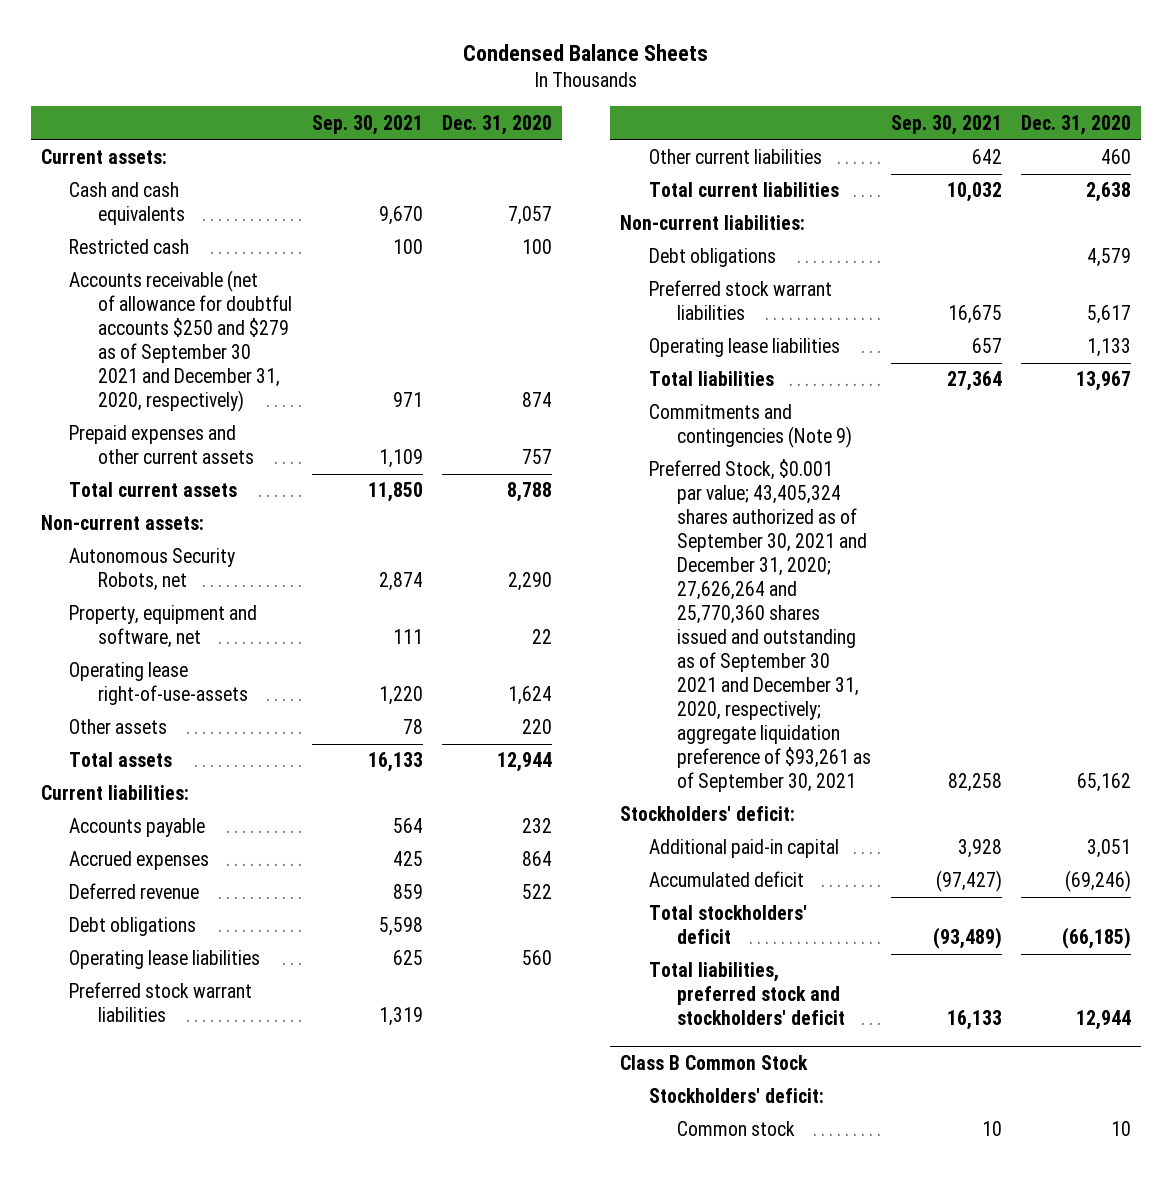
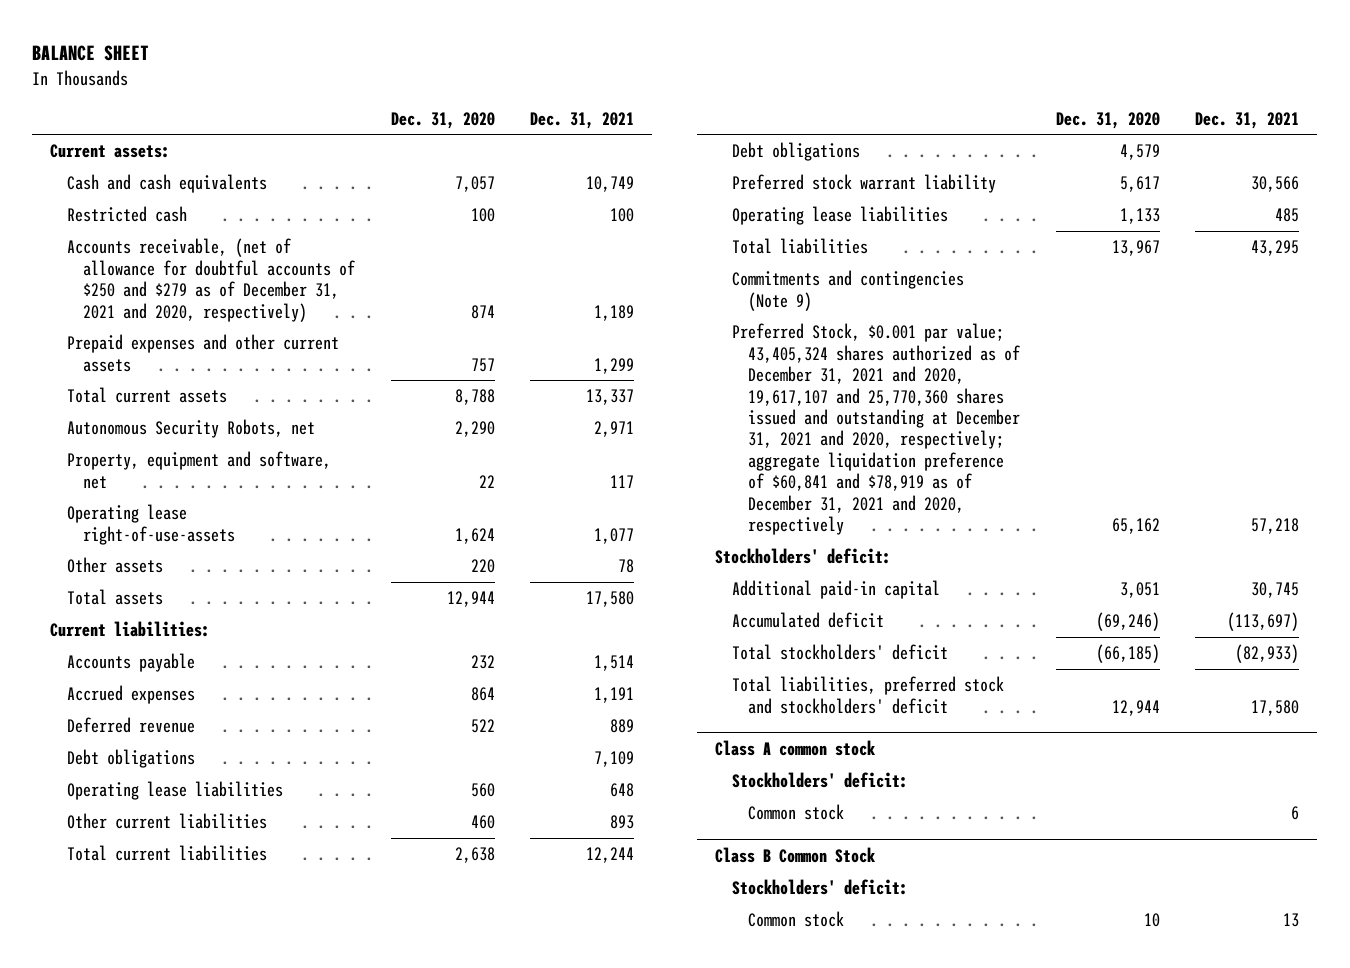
- Condensed Balance Sheets
+ BALANCE SHEET
- | Sep. 30, 2021 | Dec. 31, 2020
+ | Dec. 31, 2020 | Dec. 31, 2021
- Accounts receivable (net of allowance for doubtful accounts $250 and $279 as of September 30 2021 and December 31, 2020, respectively) | 971 | 874
+ Accounts receivable, (net of allowance for doubtful accounts of $250 and $279 as of December 31, 2021 and 2020, respectively) | 874 | 1,189
- Non-current assets:
- Preferred stock warrant liabilities | 1,319 |
- Non-current liabilities:
- Preferred stock warrant liabilities | 16,675 | 5,617
+ Preferred stock warrant liability | 5,617 | 30,566
- Preferred Stock, $0.001 par value; 43,405,324 shares authorized as of September 30, 2021 and December 31, 2020; 27,626,264 and 25,770,360 shares issued and outstanding as of September 30 2021 and December 31, 2020, respectively; aggregate liquidation preference of $93,261 as of September 30, 2021 | 82,258 | 65,162
+ Preferred Stock, $0.001 par value; 43,405,324 shares authorized as of December 31, 2021 and 2020, 19,617,107 and 25,770,360 shares issued and outstanding at December 31, 2021 and 2020, respectively; aggregate liquidation preference of $60,841 and $78,919 as of December 31, 2021 and 2020, respectively | 65,162 | 57,218
+ Class A common stock
+ Stockholders' deficit:
+ Common stock | | 6

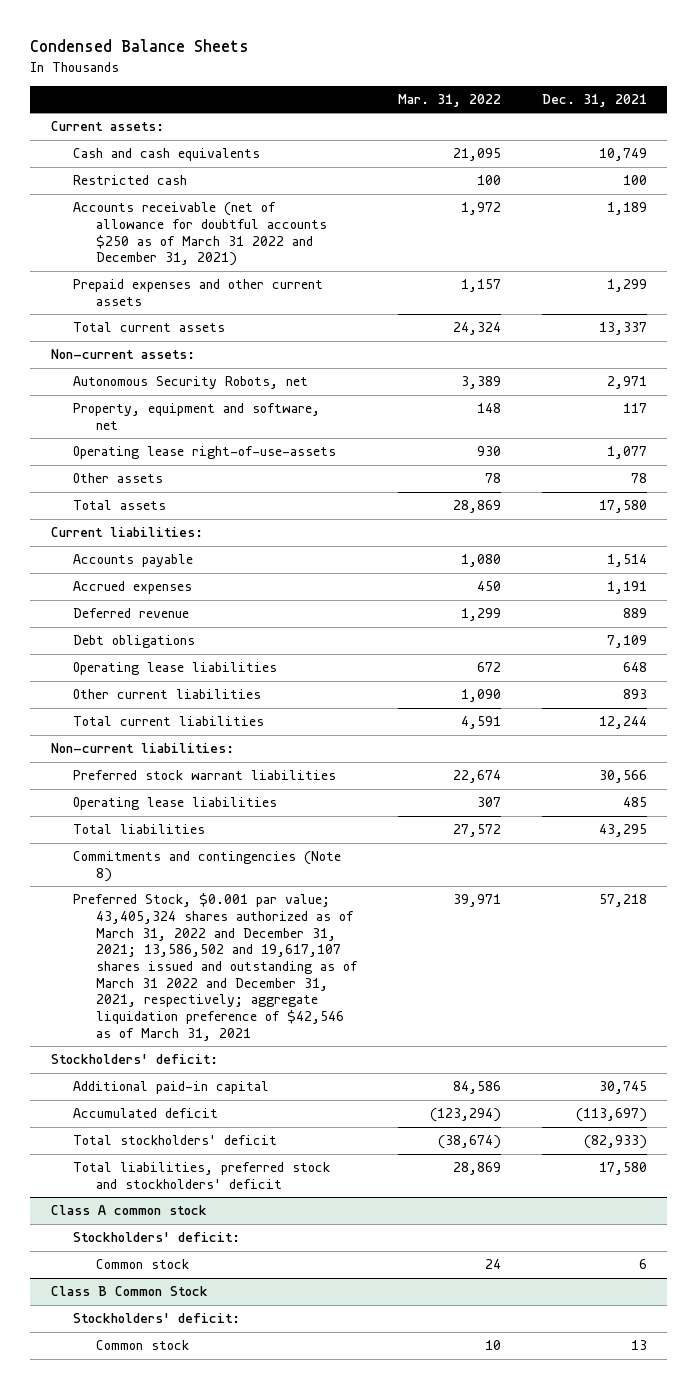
- BALANCE SHEET
+ Condensed Balance Sheets
- | Dec. 31, 2020 | Dec. 31, 2021
+ | Mar. 31, 2022 | Dec. 31, 2021
- Accounts receivable, (net of allowance for doubtful accounts of $250 and $279 as of December 31, 2021 and 2020, respectively) | 874 | 1,189
+ Accounts receivable (net of allowance for doubtful accounts $250 as of March 31 2022 and December 31, 2021) | 1,972 | 1,189
+ Non-current assets:
- Debt obligations | 4,579 |
- Preferred stock warrant liability | 5,617 | 30,566
+ Non-current liabilities:
+ Preferred stock warrant liabilities | 22,674 | 30,566
- Commitments and contingencies (Note 9)
- Preferred Stock, $0.001 par value; 43,405,324 shares authorized as of December 31, 2021 and 2020, 19,617,107 and 25,770,360 shares issued and outstanding at December 31, 2021 and 2020, respectively; aggregate liquidation preference of $60,841 and $78,919 as of December 31, 2021 and 2020, respectively | 65,162 | 57,218
+ Commitments and contingencies (Note 8)
+ Preferred Stock, $0.001 par value; 43,405,324 shares authorized as of March 31, 2022 and December 31, 2021; 13,586,502 and 19,617,107 shares issued and outstanding as of March 31 2022 and December 31, 2021, respectively; aggregate liquidation preference of $42,546 as of March 31, 2021 | 39,971 | 57,218

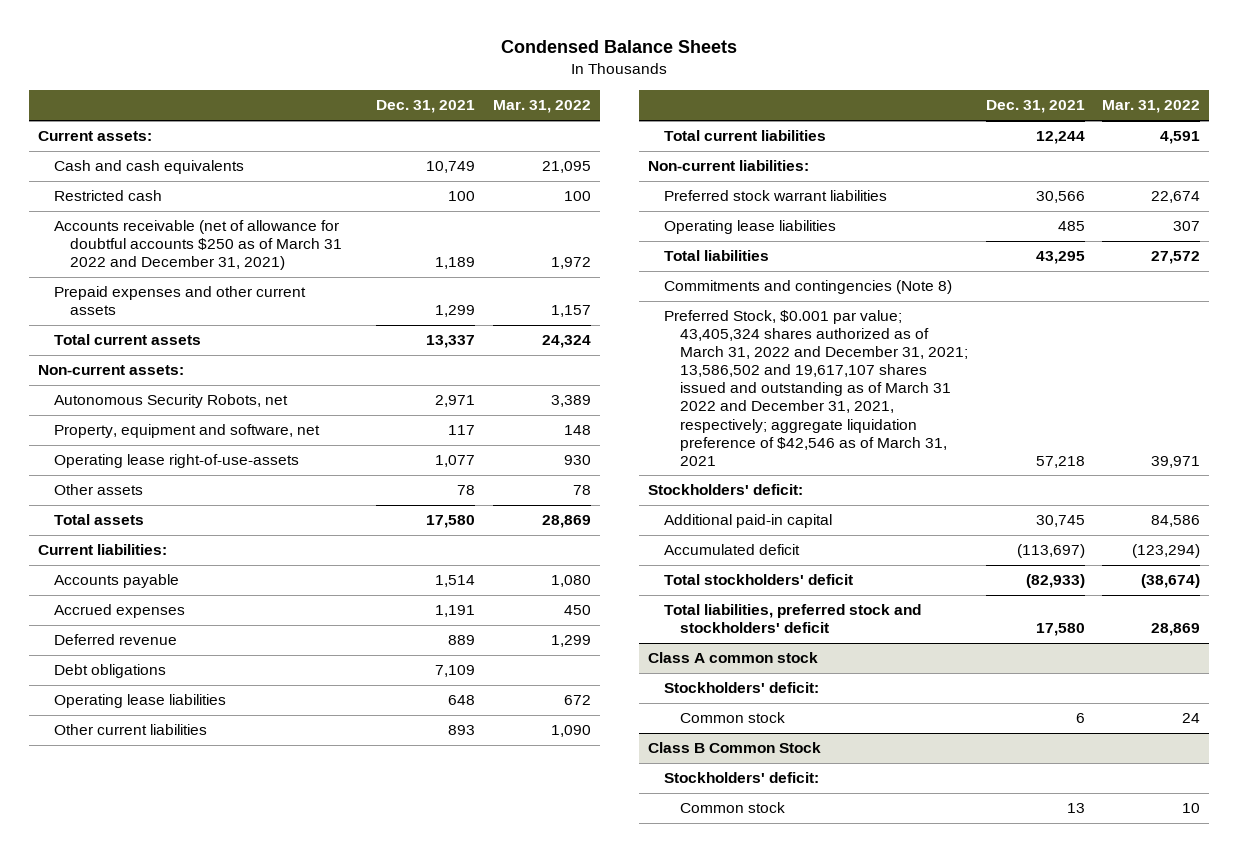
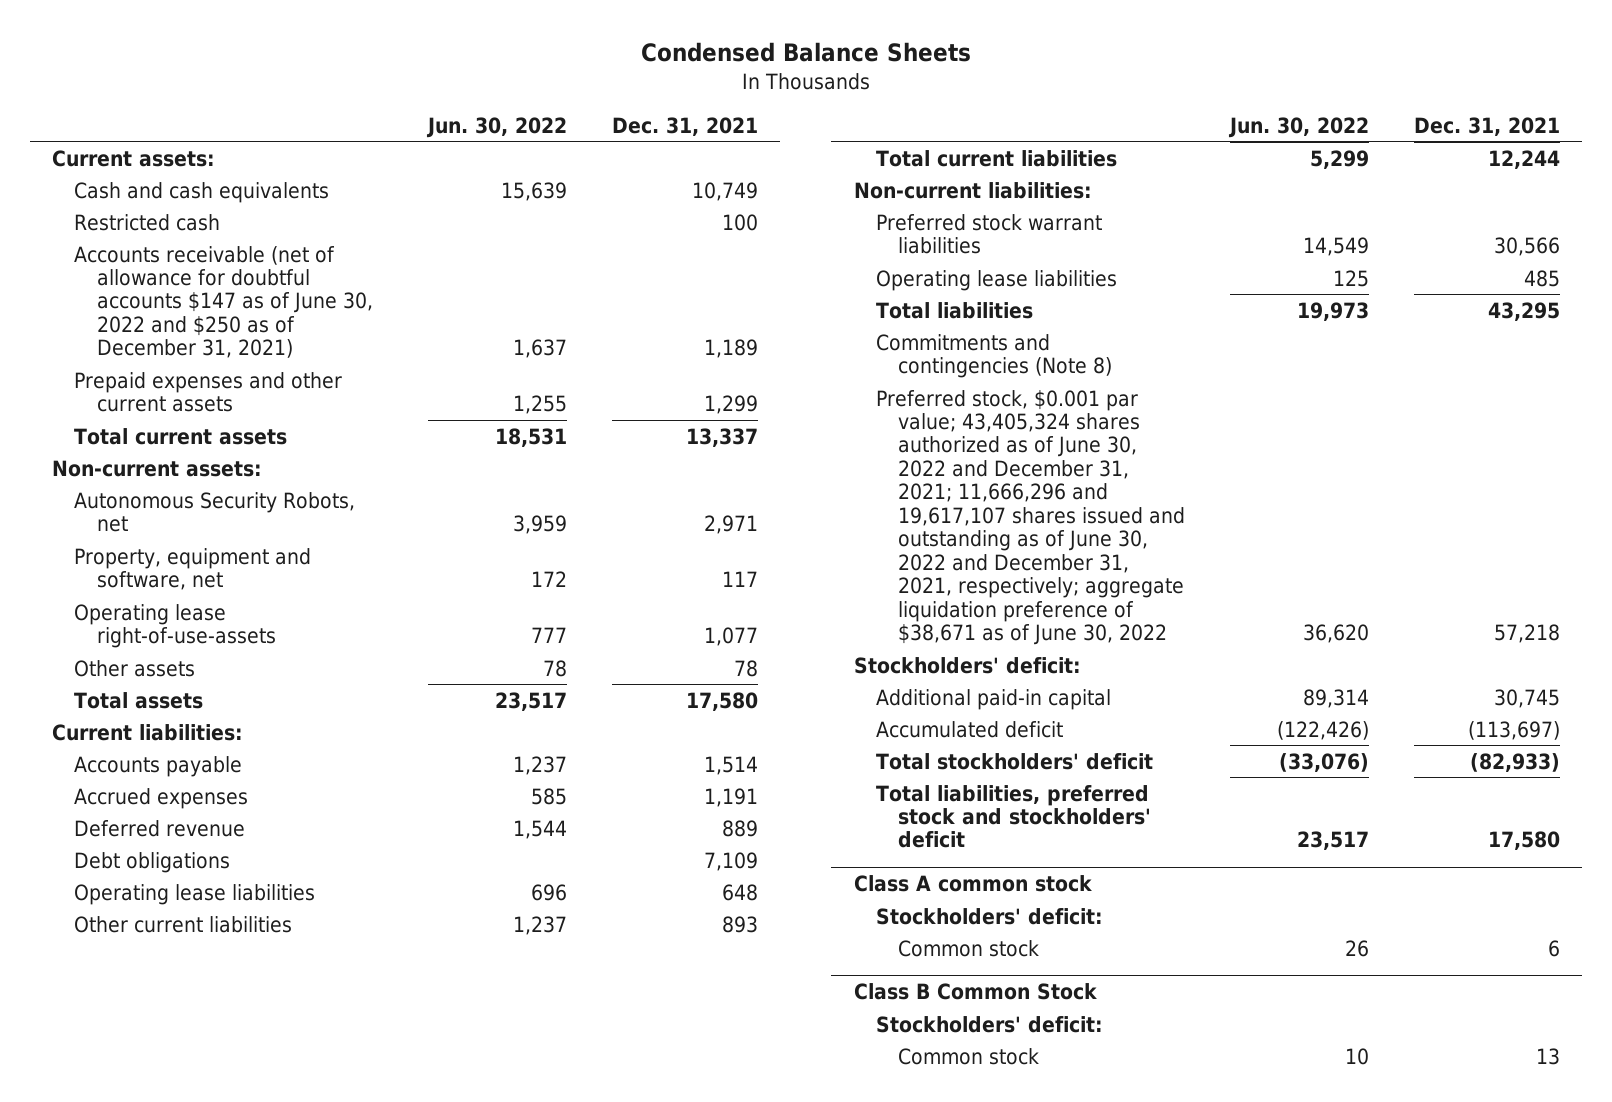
- | Dec. 31, 2021 | Mar. 31, 2022
+ | Jun. 30, 2022 | Dec. 31, 2021
- Accounts receivable (net of allowance for doubtful accounts $250 as of March 31 2022 and December 31, 2021) | 1,189 | 1,972
+ Accounts receivable (net of allowance for doubtful accounts $147 as of June 30, 2022 and $250 as of December 31, 2021) | 1,637 | 1,189
- Preferred Stock, $0.001 par value; 43,405,324 shares authorized as of March 31, 2022 and December 31, 2021; 13,586,502 and 19,617,107 shares issued and outstanding as of March 31 2022 and December 31, 2021, respectively; aggregate liquidation preference of $42,546 as of March 31, 2021 | 57,218 | 39,971
+ Preferred stock, $0.001 par value; 43,405,324 shares authorized as of June 30, 2022 and December 31, 2021; 11,666,296 and 19,617,107 shares issued and outstanding as of June 30, 2022 and December 31, 2021, respectively; aggregate liquidation preference of $38,671 as of June 30, 2022 | 36,620 | 57,218

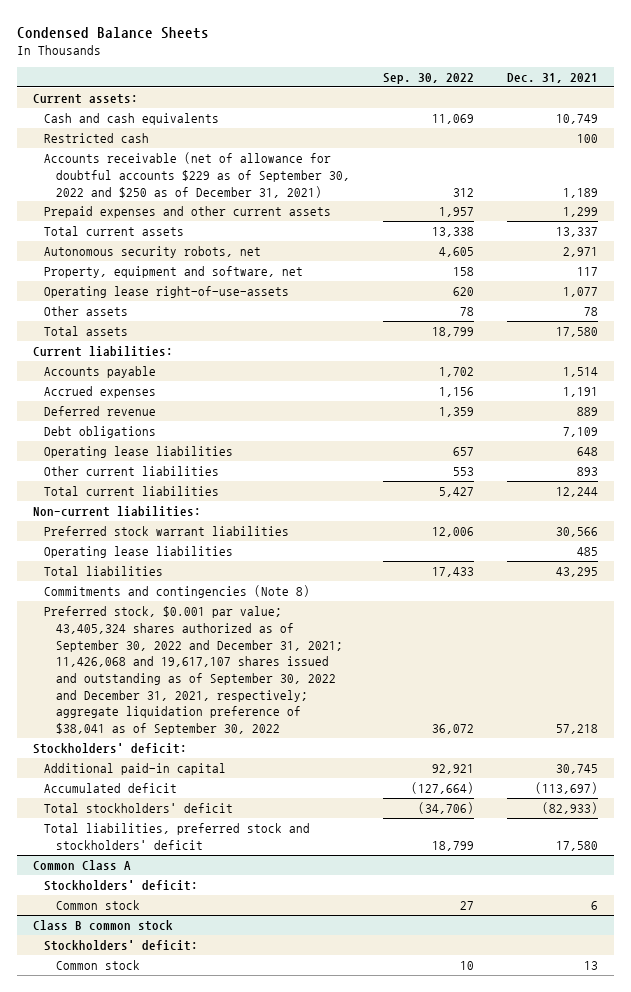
- | Jun. 30, 2022 | Dec. 31, 2021
+ | Sep. 30, 2022 | Dec. 31, 2021
- Accounts receivable (net of allowance for doubtful accounts $147 as of June 30, 2022 and $250 as of December 31, 2021) | 1,637 | 1,189
+ Accounts receivable (net of allowance for doubtful accounts $229 as of September 30, 2022 and $250 as of December 31, 2021) | 312 | 1,189
- Non-current assets:
- Autonomous Security Robots, net | 3,959 | 2,971
+ Autonomous security robots, net | 4,605 | 2,971
- Preferred stock, $0.001 par value; 43,405,324 shares authorized as of June 30, 2022 and December 31, 2021; 11,666,296 and 19,617,107 shares issued and outstanding as of June 30, 2022 and December 31, 2021, respectively; aggregate liquidation preference of $38,671 as of June 30, 2022 | 36,620 | 57,218
+ Preferred stock, $0.001 par value; 43,405,324 shares authorized as of September 30, 2022 and December 31, 2021; 11,426,068 and 19,617,107 shares issued and outstanding as of September 30, 2022 and December 31, 2021, respectively; aggregate liquidation preference of $38,041 as of September 30, 2022 | 36,072 | 57,218
- Class A common stock
+ Common Class A
- Class B Common Stock
+ Class B common stock

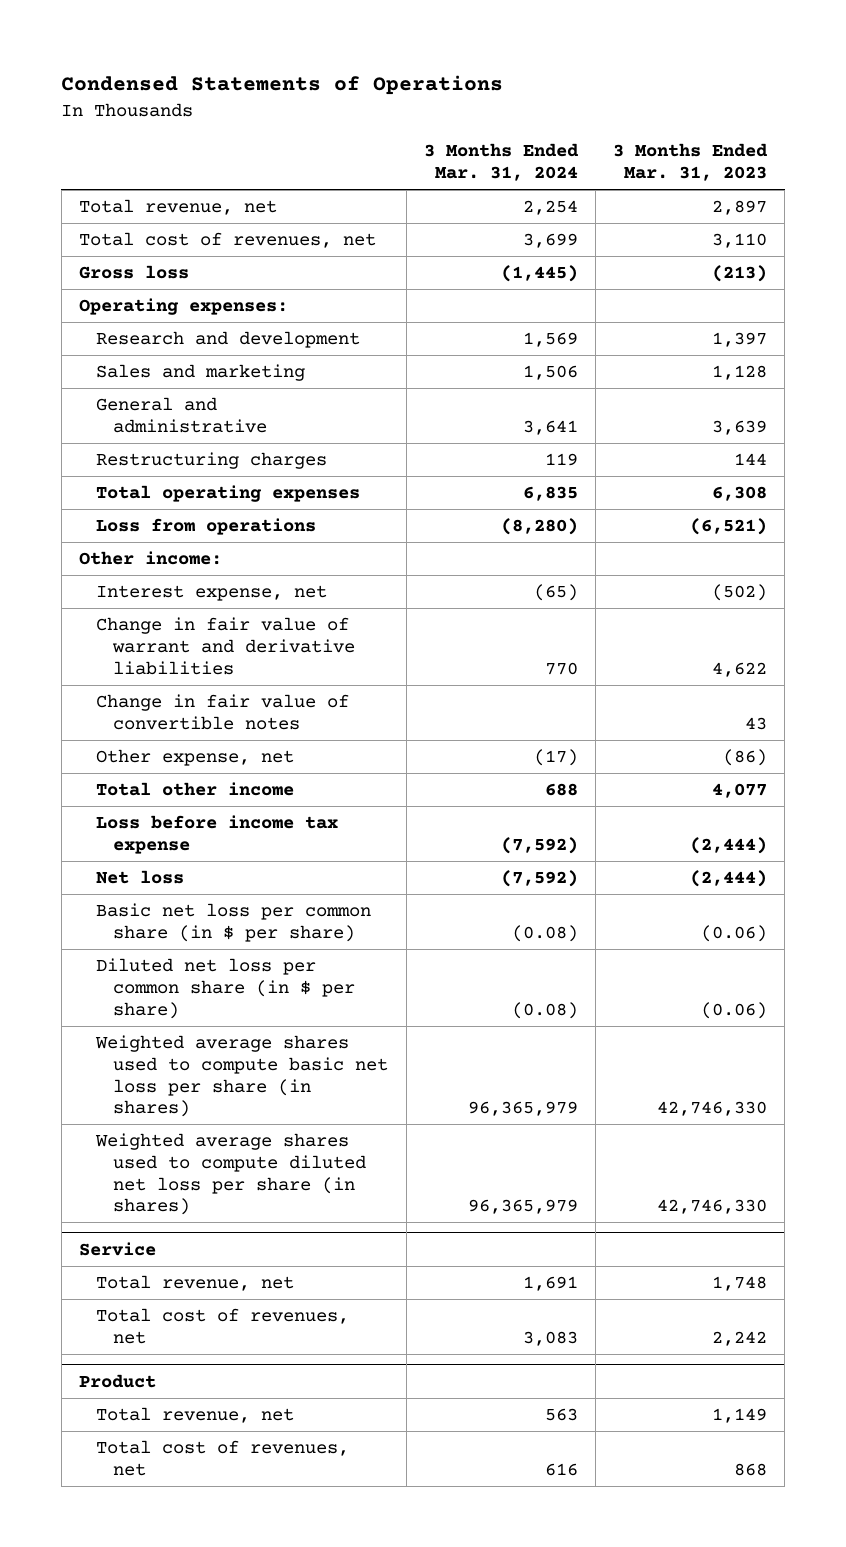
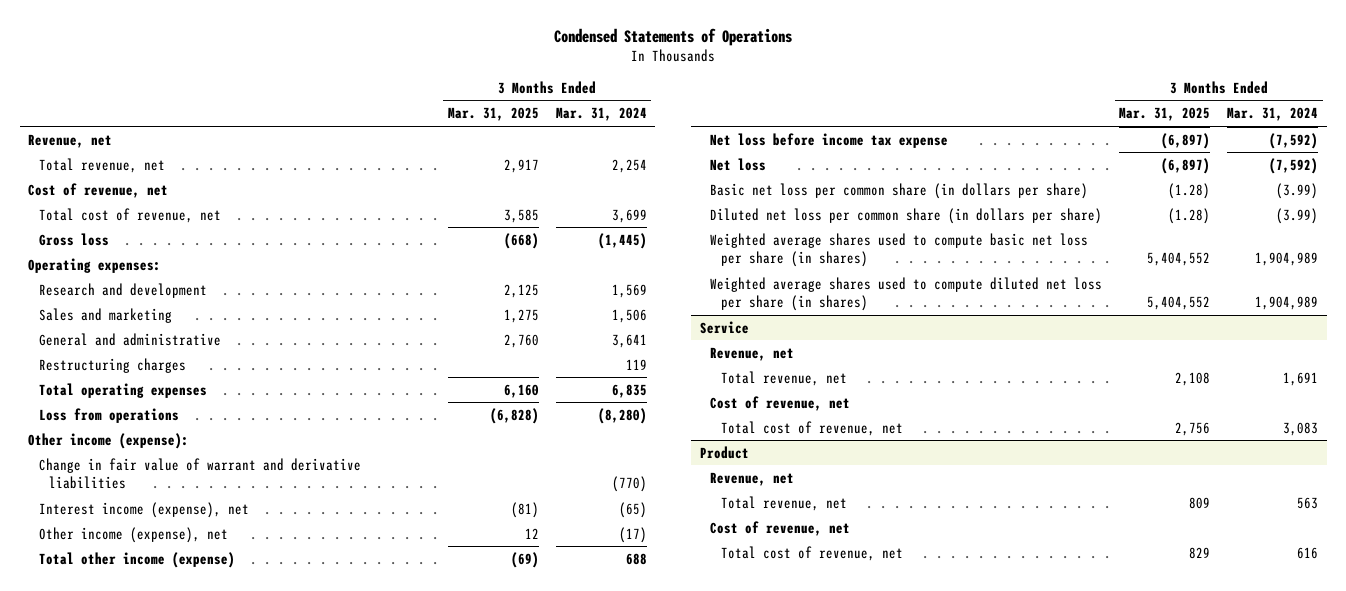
- | 3 Months Ended Mar. 31, 2024 | 3 Months Ended Mar. 31, 2023
+ | 3 Months Ended Mar. 31, 2025 | 3 Months Ended Mar. 31, 2024
+ Revenue, net
- Total cost of revenues, net | 3,699 | 3,110
+ Cost of revenue, net
+ Total cost of revenue, net | 3,585 | 3,699
- Other income:
- Interest expense, net | (65) | (502)
- Change in fair value of warrant and derivative liabilities | 770 | 4,622
- Change in fair value of convertible notes | | 43
- Other expense, net | (17) | (86)
- Total other income | 688 | 4,077
- Loss before income tax expense | (7,592) | (2,444)
+ Other income (expense):
+ Change in fair value of warrant and derivative liabilities | | (770)
+ Interest income (expense), net | (81) | (65)
+ Other income (expense), net | 12 | (17)
+ Total other income (expense) | (69) | 688
+ Net loss before income tax expense | (6,897) | (7,592)
- Basic net loss per common share (in $ per share) | (0.08) | (0.06)
- Diluted net loss per common share (in $ per share) | (0.08) | (0.06)
- Weighted average shares used to compute basic net loss per share (in shares) | 96,365,979 | 42,746,330
- Weighted average shares used to compute diluted net loss per share (in shares) | 96,365,979 | 42,746,330
+ Basic net loss per common share (in dollars per share) | (1.28) | (3.99)
+ Diluted net loss per common share (in dollars per share) | (1.28) | (3.99)
+ Weighted average shares used to compute basic net loss per share (in shares) | 5,404,552 | 1,904,989
+ Weighted average shares used to compute diluted net loss per share (in shares) | 5,404,552 | 1,904,989
@ Service
+ Revenue, net
- Total cost of revenues, net | 3,083 | 2,242
+ Cost of revenue, net
+ Total cost of revenue, net | 2,756 | 3,083
@ Product
+ Revenue, net
- Total cost of revenues, net | 616 | 868
+ Cost of revenue, net
+ Total cost of revenue, net | 829 | 616

